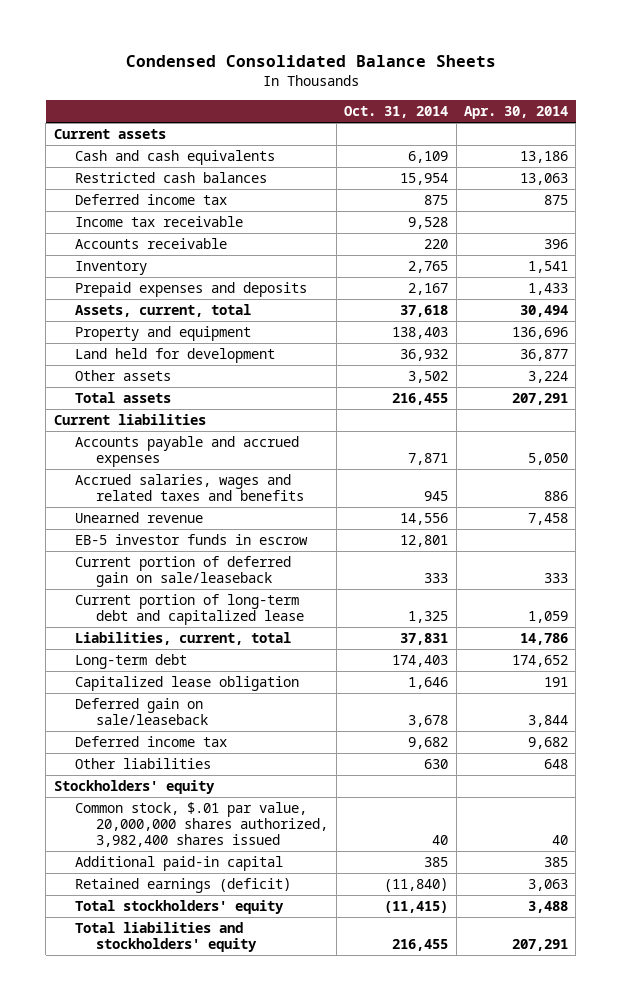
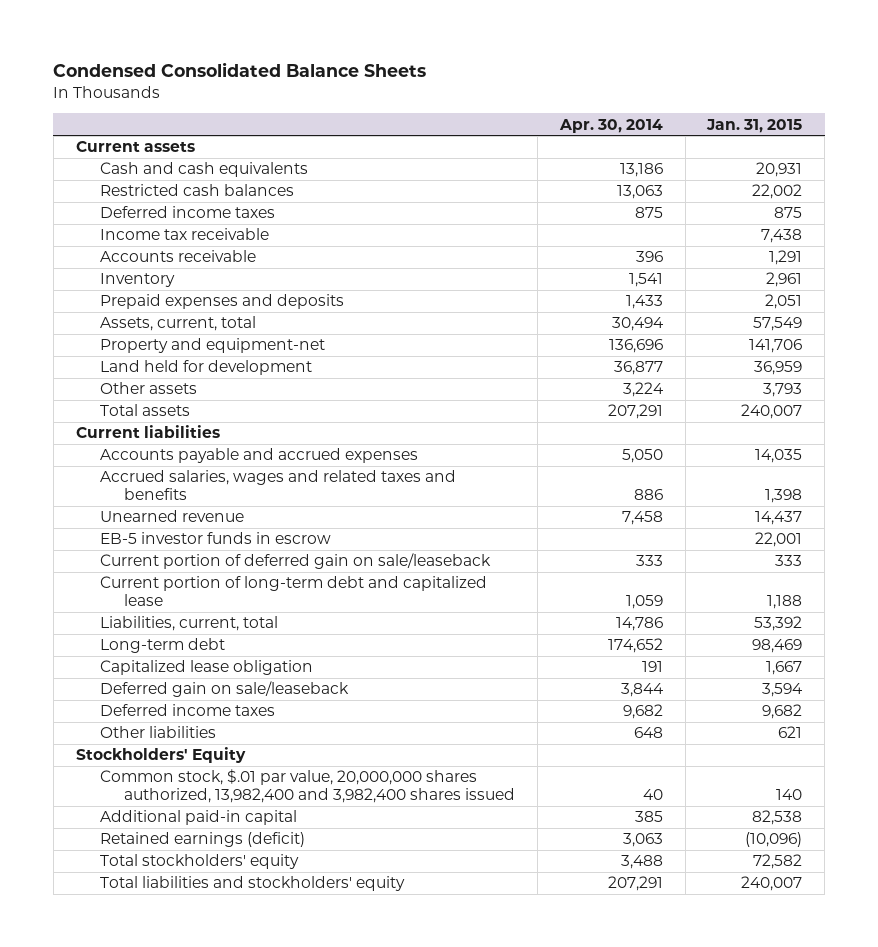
- | Oct. 31, 2014 | Apr. 30, 2014
+ | Apr. 30, 2014 | Jan. 31, 2015
- Deferred income tax | 875 | 875
+ Deferred income taxes | 875 | 875
- Property and equipment | 138,403 | 136,696
+ Property and equipment-net | 136,696 | 141,706
- Deferred income tax | 9,682 | 9,682
+ Deferred income taxes | 9,682 | 9,682
- Stockholders' equity
- Common stock, $.01 par value, 20,000,000 shares authorized, 3,982,400 shares issued | 40 | 40
+ Stockholders' Equity
+ Common stock, $.01 par value, 20,000,000 shares authorized, 13,982,400 and 3,982,400 shares issued | 40 | 140

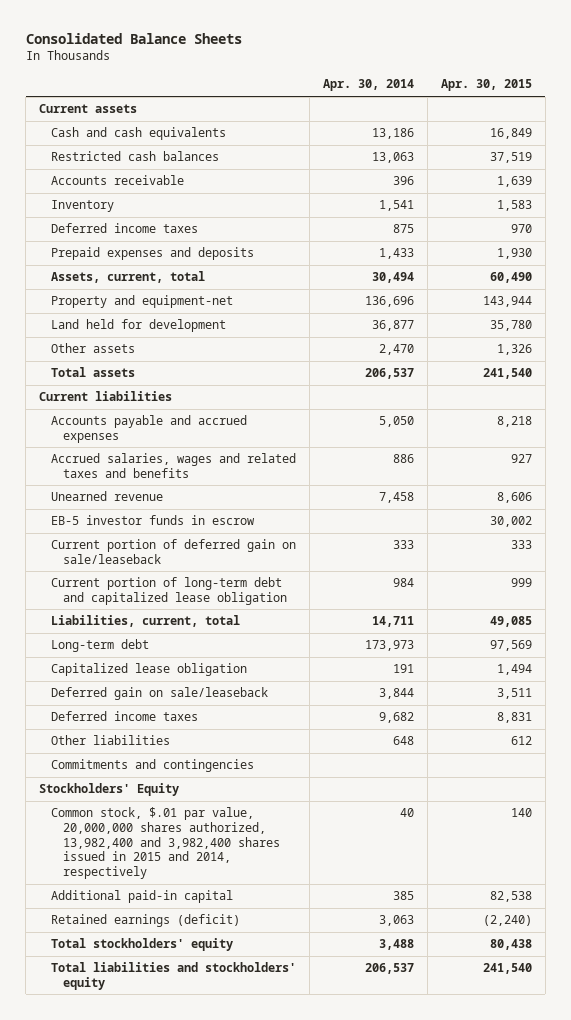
- Condensed Consolidated Balance Sheets
+ Consolidated Balance Sheets
- | Apr. 30, 2014 | Jan. 31, 2015
+ | Apr. 30, 2014 | Apr. 30, 2015
- Income tax receivable | | 7,438
moved down: Deferred income taxes | 875 | 970
- Other assets | 3,224 | 3,793
- Total assets | 207,291 | 240,007
+ Other assets | 2,470 | 1,326
+ Total assets | 206,537 | 241,540
- Current portion of long-term debt and capitalized lease | 1,059 | 1,188
- Liabilities, current, total | 14,786 | 53,392
- Long-term debt | 174,652 | 98,469
+ Current portion of long-term debt and capitalized lease obligation | 984 | 999
+ Liabilities, current, total | 14,711 | 49,085
+ Long-term debt | 173,973 | 97,569
+ Commitments and contingencies
- Common stock, $.01 par value, 20,000,000 shares authorized, 13,982,400 and 3,982,400 shares issued | 40 | 140
+ Common stock, $.01 par value, 20,000,000 shares authorized, 13,982,400 and 3,982,400 shares issued in 2015 and 2014, respectively | 40 | 140
- Total liabilities and stockholders' equity | 207,291 | 240,007
+ Total liabilities and stockholders' equity | 206,537 | 241,540

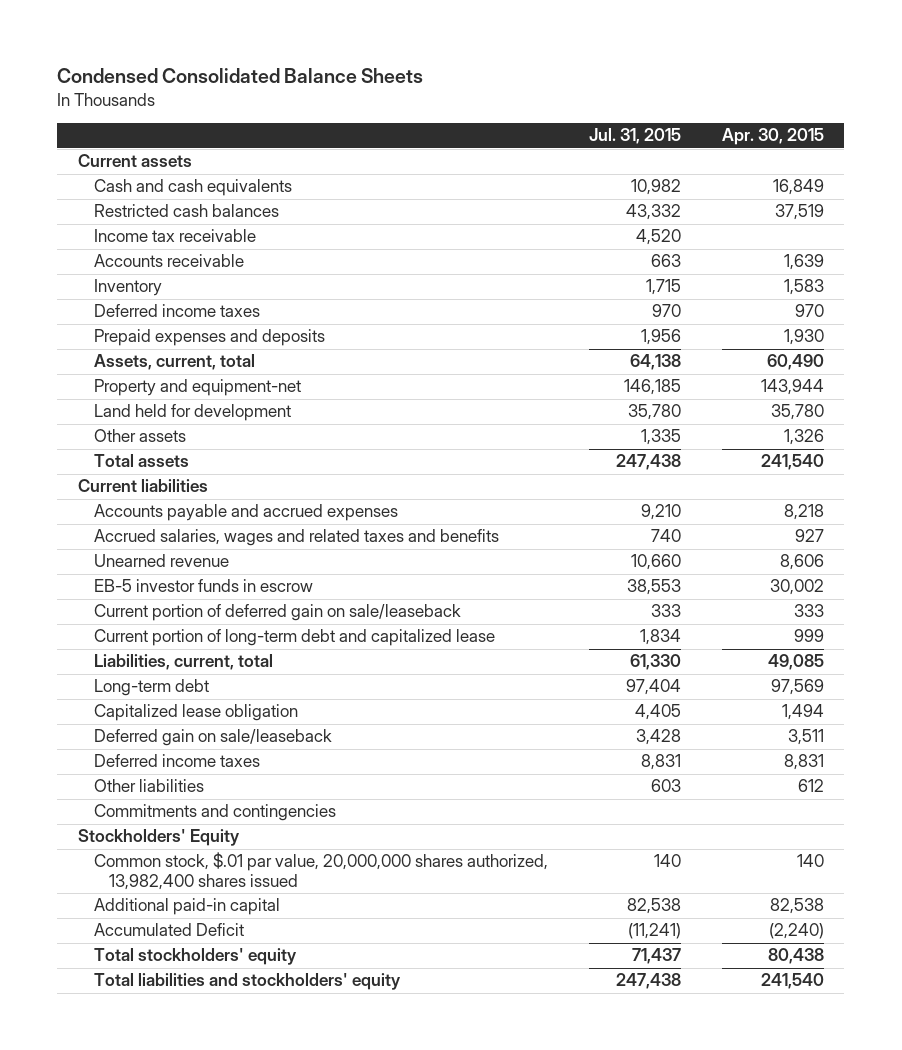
- Consolidated Balance Sheets
+ Condensed Consolidated Balance Sheets
- | Apr. 30, 2014 | Apr. 30, 2015
+ | Jul. 31, 2015 | Apr. 30, 2015
+ Income tax receivable | 4,520 |
- Current portion of long-term debt and capitalized lease obligation | 984 | 999
+ Current portion of long-term debt and capitalized lease | 1,834 | 999
- Common stock, $.01 par value, 20,000,000 shares authorized, 13,982,400 and 3,982,400 shares issued in 2015 and 2014, respectively | 40 | 140
+ Common stock, $.01 par value, 20,000,000 shares authorized, 13,982,400 shares issued | 140 | 140
- Retained earnings (deficit) | 3,063 | (2,240)
+ Accumulated Deficit | (11,241) | (2,240)

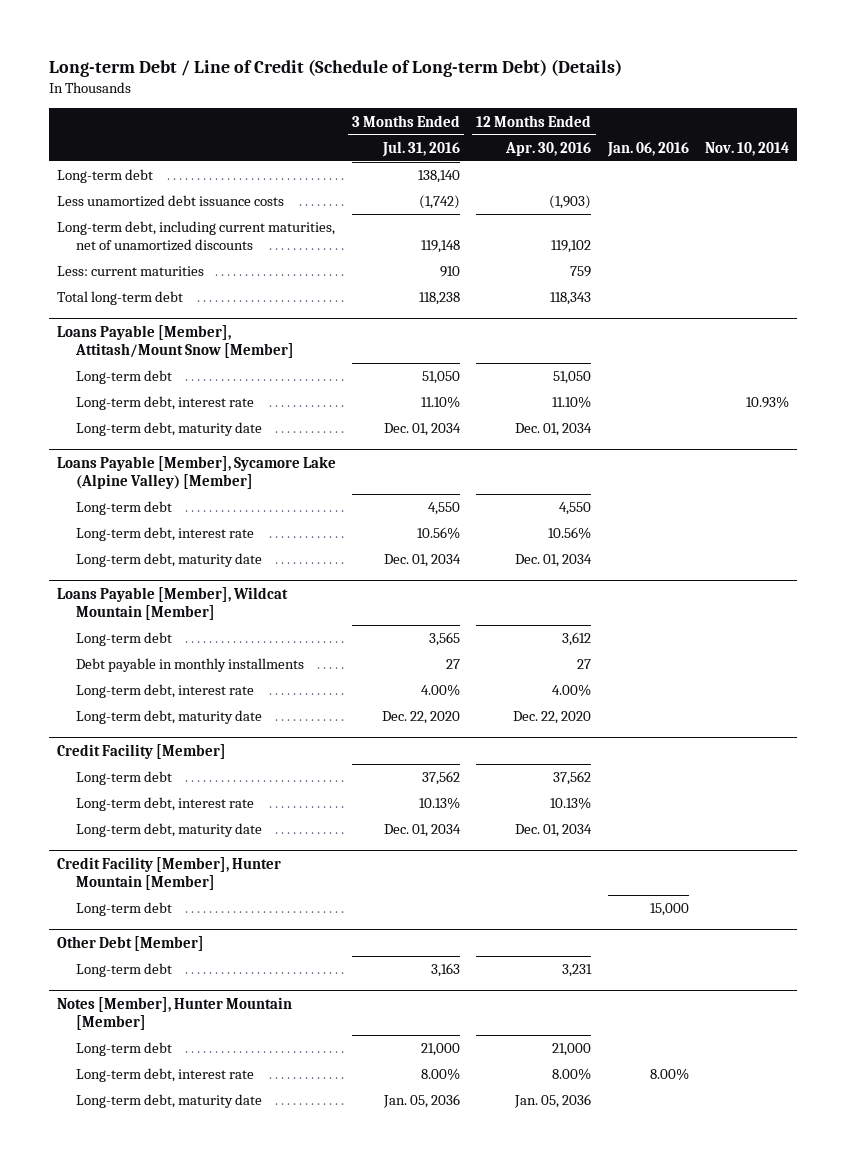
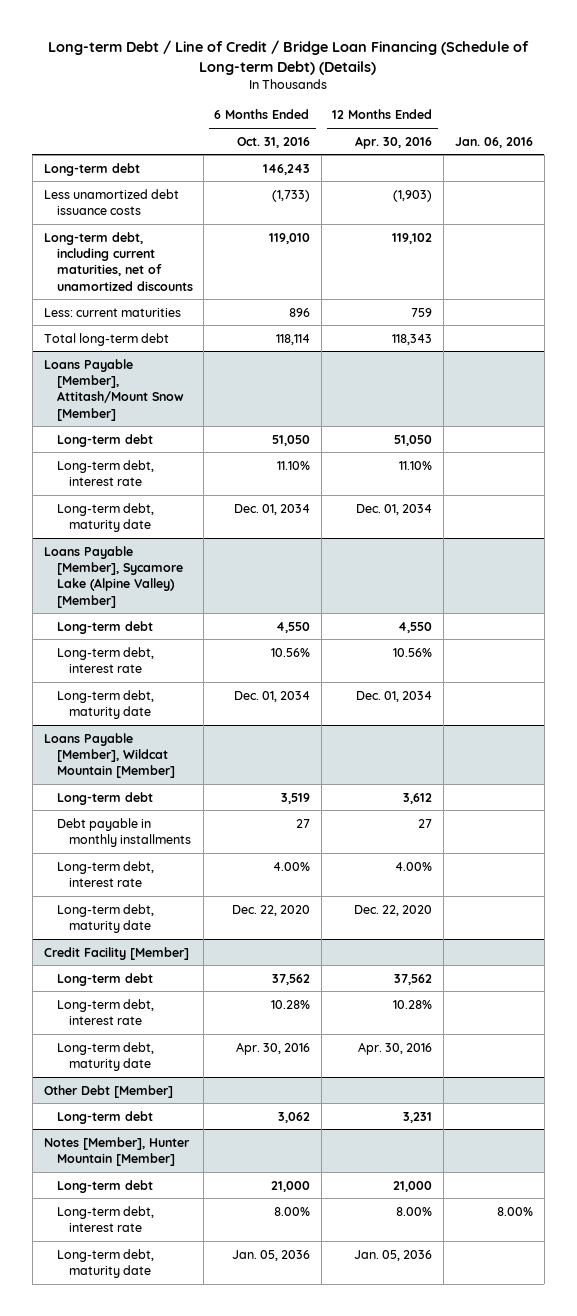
- Long-term Debt / Line of Credit (Schedule of Long-term Debt) (Details)
+ Long-term Debt / Line of Credit / Bridge Loan Financing (Schedule of Long-term Debt) (Details)
- | 3 Months Ended Jul. 31, 2016 | 12 Months Ended Apr. 30, 2016 | Jan. 06, 2016 | Nov. 10, 2014
+ | 6 Months Ended Oct. 31, 2016 | 12 Months Ended Apr. 30, 2016 | Jan. 06, 2016
@ Credit Facility [Member]
- Long-term debt, interest rate | 10.13% | 10.13% | |
- Long-term debt, maturity date | Dec. 01, 2034 | Dec. 01, 2034 | |
- Credit Facility [Member], Hunter Mountain [Member]
- Long-term debt | | | 15,000 |
@ Credit Facility [Member]
+ Long-term debt, interest rate | 10.28% | 10.28% |
+ Long-term debt, maturity date | Apr. 30, 2016 | Apr. 30, 2016 |

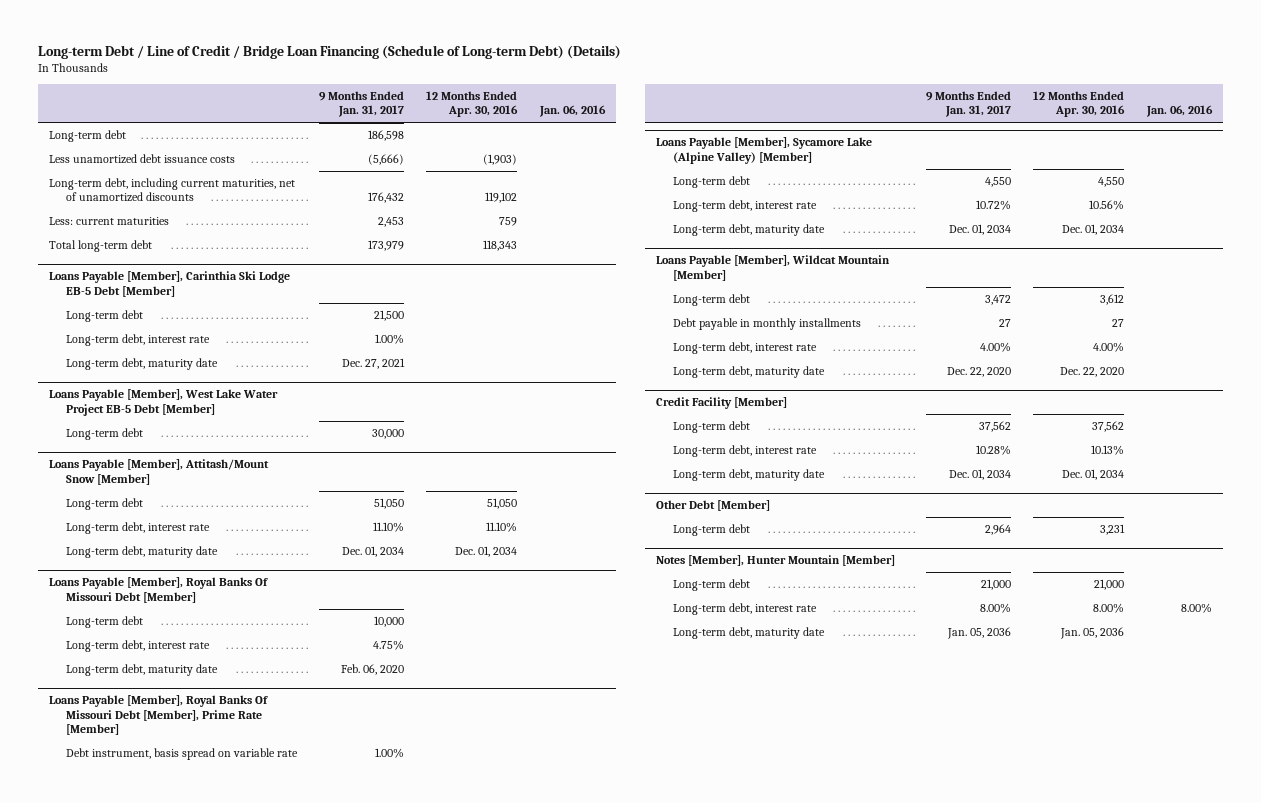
- | 6 Months Ended Oct. 31, 2016 | 12 Months Ended Apr. 30, 2016 | Jan. 06, 2016
+ | 9 Months Ended Jan. 31, 2017 | 12 Months Ended Apr. 30, 2016 | Jan. 06, 2016
+ Loans Payable [Member], Carinthia Ski Lodge EB-5 Debt [Member]
+ Long-term debt | 21,500 | |
+ Long-term debt, interest rate | 1.00% | |
+ Long-term debt, maturity date | Dec. 27, 2021 | |
+ Loans Payable [Member], West Lake Water Project EB-5 Debt [Member]
+ Long-term debt | 30,000 | |
+ Loans Payable [Member], Royal Banks Of Missouri Debt [Member]
+ Long-term debt | 10,000 | |
+ Long-term debt, interest rate | 4.75% | |
+ Long-term debt, maturity date | Feb. 06, 2020 | |
+ Loans Payable [Member], Royal Banks Of Missouri Debt [Member], Prime Rate [Member]
+ Debt instrument, basis spread on variable rate | 1.00% | |
@ Credit Facility [Member]
- Long-term debt, interest rate | 10.28% | 10.28% |
- Long-term debt, maturity date | Apr. 30, 2016 | Apr. 30, 2016 |
+ Long-term debt, interest rate | 10.28% | 10.13% |
+ Long-term debt, maturity date | Dec. 01, 2034 | Dec. 01, 2034 |

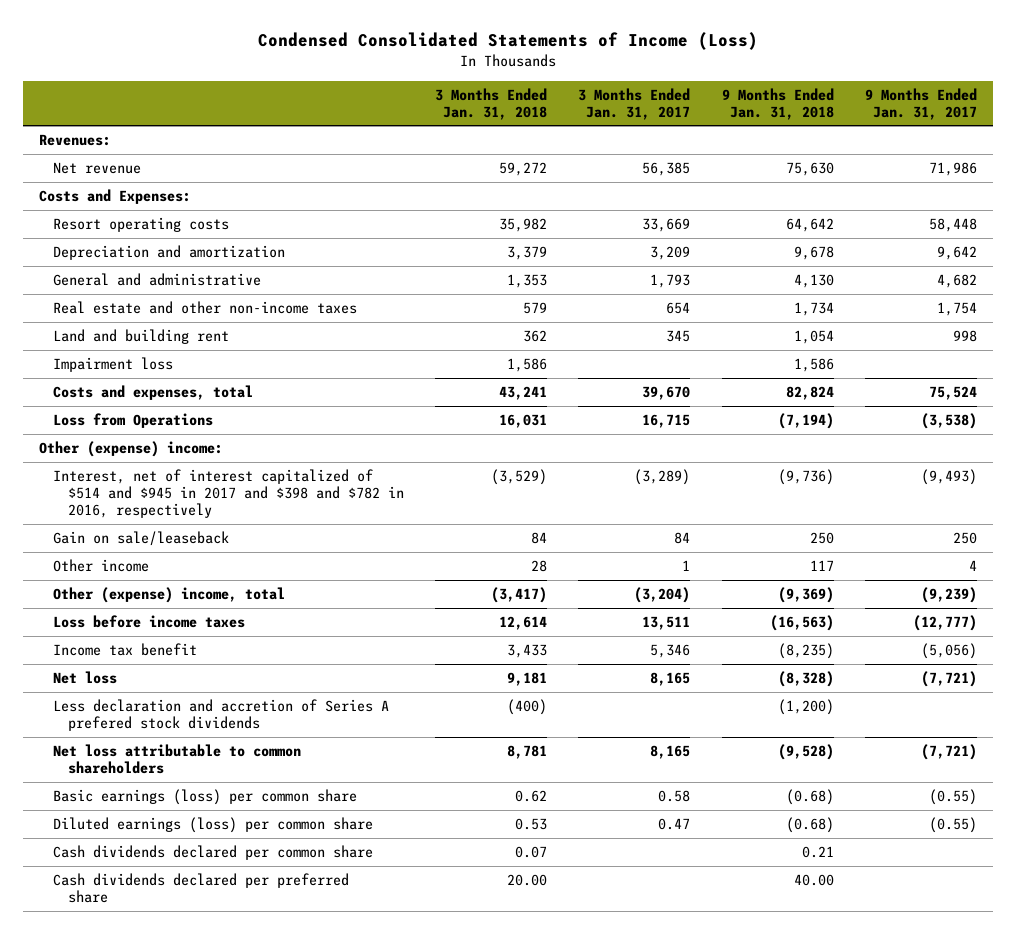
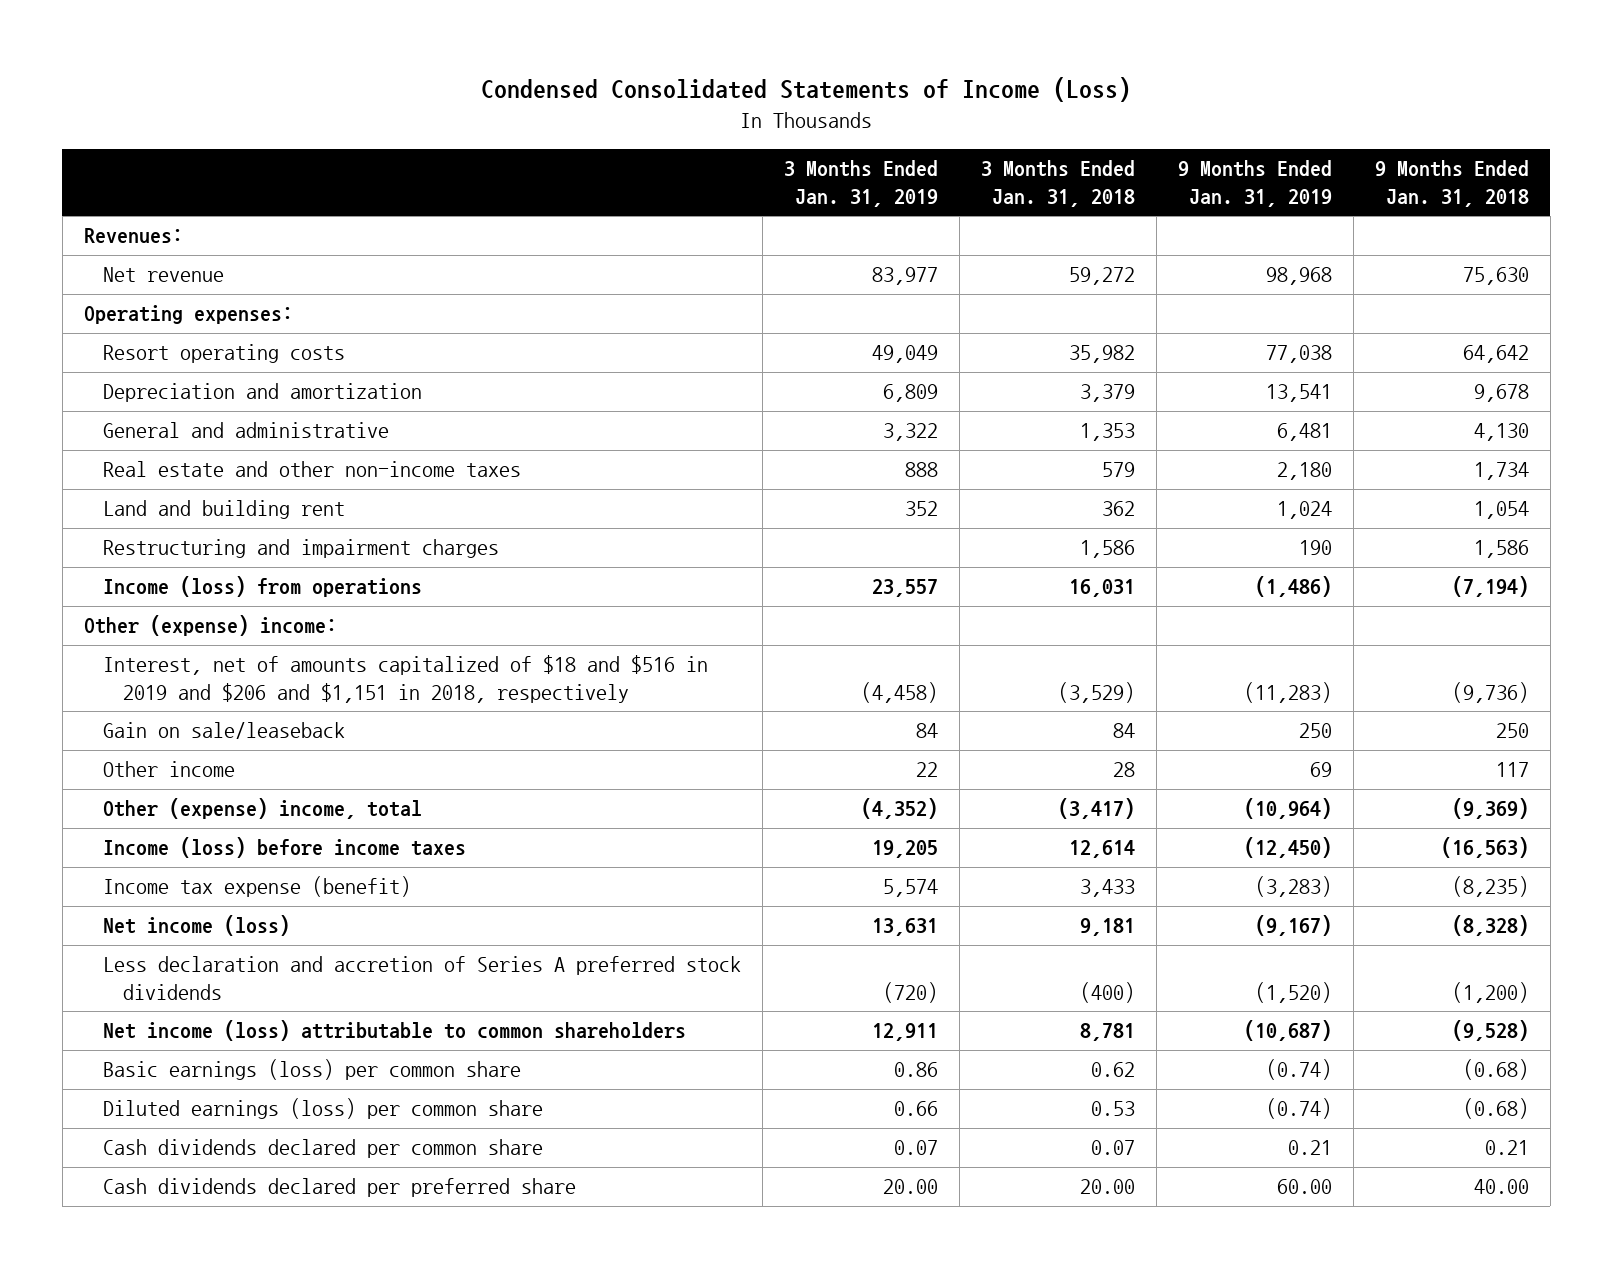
- | 3 Months Ended Jan. 31, 2018 | 3 Months Ended Jan. 31, 2017 | 9 Months Ended Jan. 31, 2018 | 9 Months Ended Jan. 31, 2017
+ | 3 Months Ended Jan. 31, 2019 | 3 Months Ended Jan. 31, 2018 | 9 Months Ended Jan. 31, 2019 | 9 Months Ended Jan. 31, 2018
- Costs and Expenses:
+ Operating expenses:
- Impairment loss | 1,586 | | 1,586 |
- Costs and expenses, total | 43,241 | 39,670 | 82,824 | 75,524
- Loss from Operations | 16,031 | 16,715 | (7,194) | (3,538)
+ Restructuring and impairment charges | | 1,586 | 190 | 1,586
+ Income (loss) from operations | 23,557 | 16,031 | (1,486) | (7,194)
- Interest, net of interest capitalized of $514 and $945 in 2017 and $398 and $782 in 2016, respectively | (3,529) | (3,289) | (9,736) | (9,493)
+ Interest, net of amounts capitalized of $18 and $516 in 2019 and $206 and $1,151 in 2018, respectively | (4,458) | (3,529) | (11,283) | (9,736)
- Loss before income taxes | 12,614 | 13,511 | (16,563) | (12,777)
- Income tax benefit | 3,433 | 5,346 | (8,235) | (5,056)
- Net loss | 9,181 | 8,165 | (8,328) | (7,721)
- Less declaration and accretion of Series A prefered stock dividends | (400) | | (1,200) |
- Net loss attributable to common shareholders | 8,781 | 8,165 | (9,528) | (7,721)
+ Income (loss) before income taxes | 19,205 | 12,614 | (12,450) | (16,563)
+ Income tax expense (benefit) | 5,574 | 3,433 | (3,283) | (8,235)
+ Net income (loss) | 13,631 | 9,181 | (9,167) | (8,328)
+ Less declaration and accretion of Series A preferred stock dividends | (720) | (400) | (1,520) | (1,200)
+ Net income (loss) attributable to common shareholders | 12,911 | 8,781 | (10,687) | (9,528)

